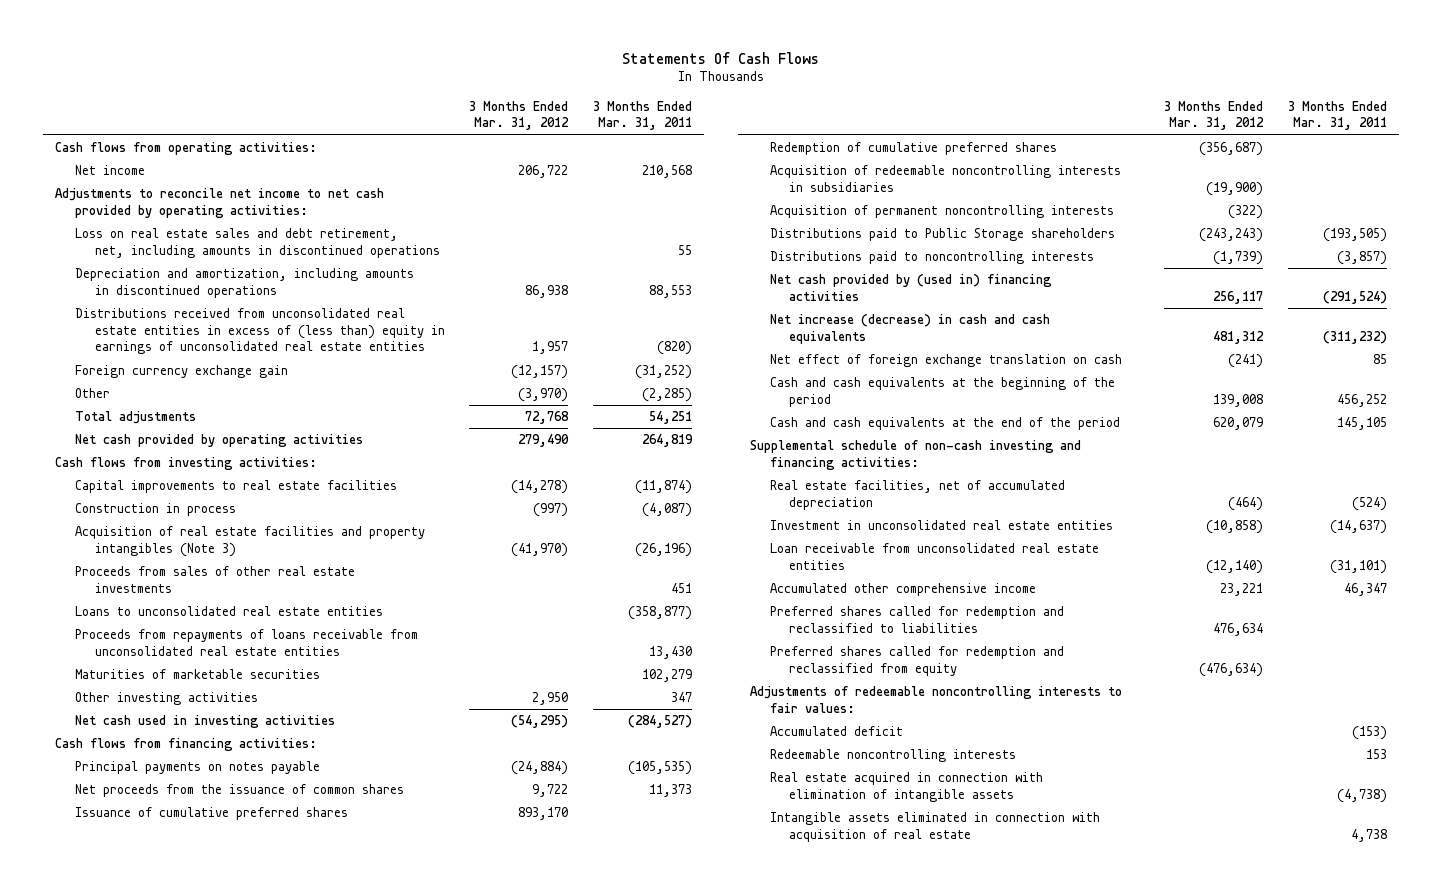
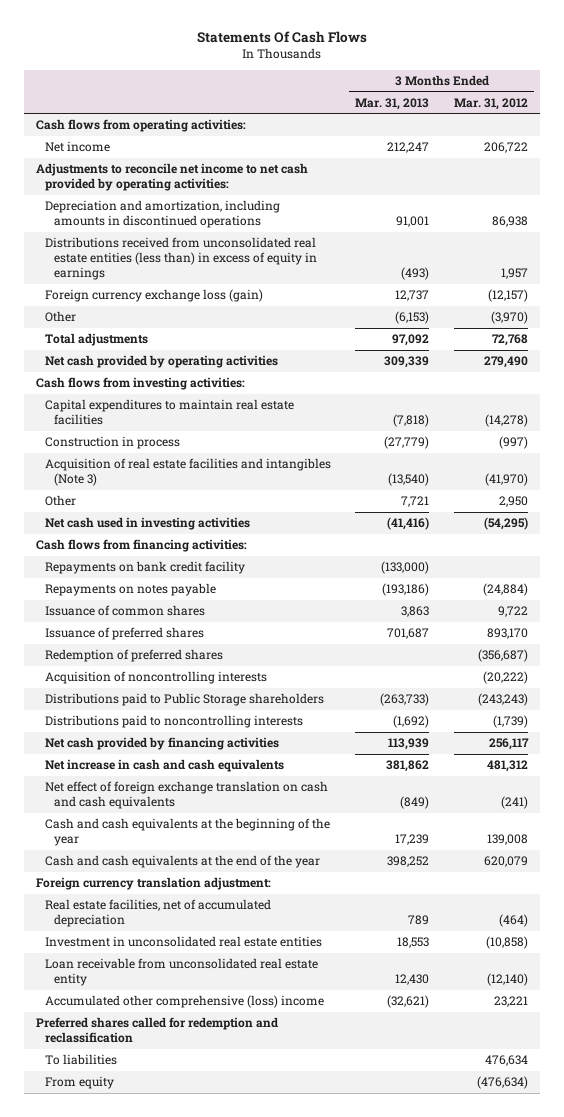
- | 3 Months Ended Mar. 31, 2012 | 3 Months Ended Mar. 31, 2011
+ | 3 Months Ended Mar. 31, 2013 | 3 Months Ended Mar. 31, 2012
- Loss on real estate sales and debt retirement, net, including amounts in discontinued operations | | 55
- Distributions received from unconsolidated real estate entities in excess of (less than) equity in earnings of unconsolidated real estate entities | 1,957 | (820)
- Foreign currency exchange gain | (12,157) | (31,252)
+ Distributions received from unconsolidated real estate entities (less than) in excess of equity in earnings | (493) | 1,957
+ Foreign currency exchange loss (gain) | 12,737 | (12,157)
- Capital improvements to real estate facilities | (14,278) | (11,874)
+ Capital expenditures to maintain real estate facilities | (7,818) | (14,278)
- Acquisition of real estate facilities and property intangibles (Note 3) | (41,970) | (26,196)
- Proceeds from sales of other real estate investments | | 451
- Loans to unconsolidated real estate entities | | (358,877)
- Proceeds from repayments of loans receivable from unconsolidated real estate entities | | 13,430
- Maturities of marketable securities | | 102,279
- Other investing activities | 2,950 | 347
+ Acquisition of real estate facilities and intangibles (Note 3) | (13,540) | (41,970)
+ Other | 7,721 | 2,950
- Principal payments on notes payable | (24,884) | (105,535)
- Net proceeds from the issuance of common shares | 9,722 | 11,373
- Issuance of cumulative preferred shares | 893,170 |
- Redemption of cumulative preferred shares | (356,687) |
- Acquisition of redeemable noncontrolling interests in subsidiaries | (19,900) |
- Acquisition of permanent noncontrolling interests | (322) |
+ Repayments on bank credit facility | (133,000) |
+ Repayments on notes payable | (193,186) | (24,884)
+ Issuance of common shares | 3,863 | 9,722
+ Issuance of preferred shares | 701,687 | 893,170
+ Redemption of preferred shares | | (356,687)
+ Acquisition of noncontrolling interests | | (20,222)
- Net cash provided by (used in) financing activities | 256,117 | (291,524)
- Net increase (decrease) in cash and cash equivalents | 481,312 | (311,232)
- Net effect of foreign exchange translation on cash | (241) | 85
- Cash and cash equivalents at the beginning of the period | 139,008 | 456,252
- Cash and cash equivalents at the end of the period | 620,079 | 145,105
- Supplemental schedule of non-cash investing and financing activities:
+ Net cash provided by financing activities | 113,939 | 256,117
+ Net increase in cash and cash equivalents | 381,862 | 481,312
+ Net effect of foreign exchange translation on cash and cash equivalents | (849) | (241)
+ Cash and cash equivalents at the beginning of the year | 17,239 | 139,008
+ Cash and cash equivalents at the end of the year | 398,252 | 620,079
+ Foreign currency translation adjustment:
- Loan receivable from unconsolidated real estate entities | (12,140) | (31,101)
- Accumulated other comprehensive income | 23,221 | 46,347
- Preferred shares called for redemption and reclassified to liabilities | 476,634 |
- Preferred shares called for redemption and reclassified from equity | (476,634) |
- Adjustments of redeemable noncontrolling interests to fair values:
- Accumulated deficit | | (153)
- Redeemable noncontrolling interests | | 153
- Real estate acquired in connection with elimination of intangible assets | | (4,738)
- Intangible assets eliminated in connection with acquisition of real estate | | 4,738
+ Loan receivable from unconsolidated real estate entity | 12,430 | (12,140)
+ Accumulated other comprehensive (loss) income | (32,621) | 23,221
+ Preferred shares called for redemption and reclassification
+ To liabilities | | 476,634
+ From equity | | (476,634)

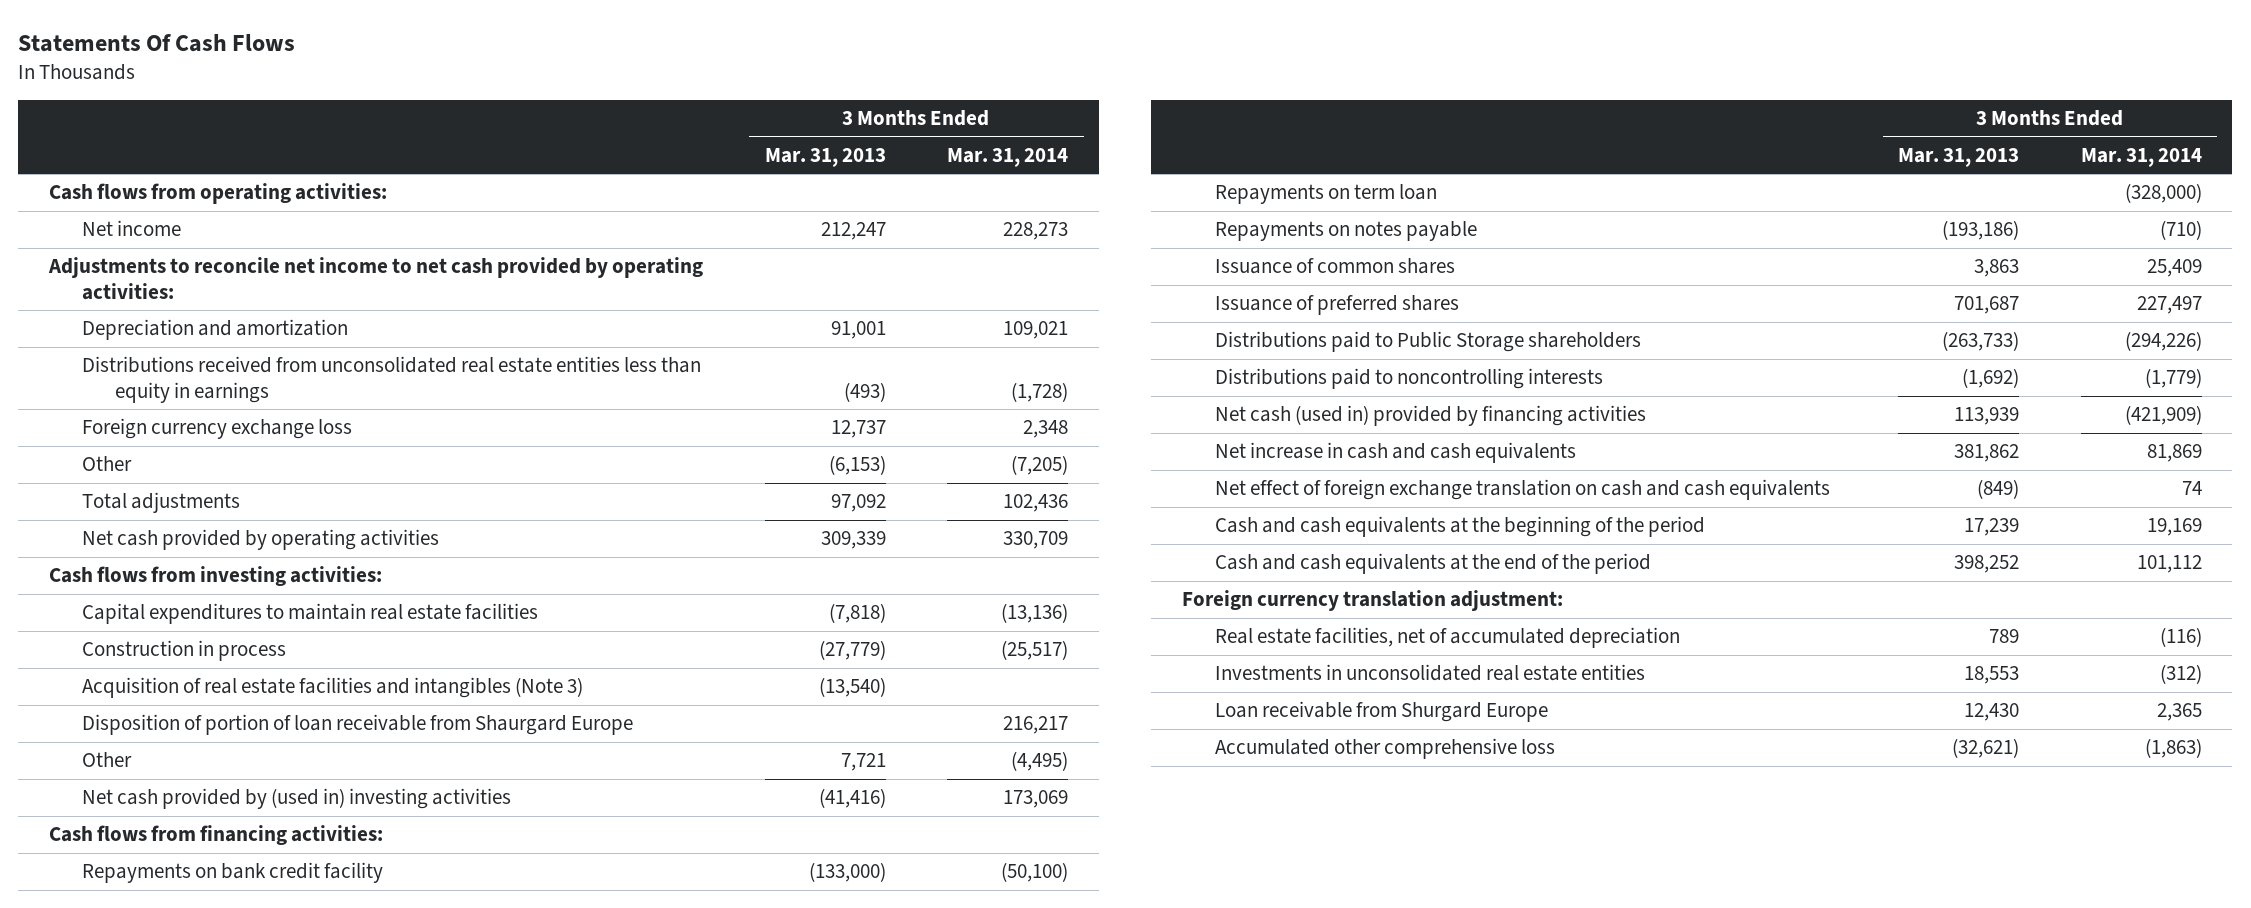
- | 3 Months Ended Mar. 31, 2013 | 3 Months Ended Mar. 31, 2012
+ | 3 Months Ended Mar. 31, 2013 | 3 Months Ended Mar. 31, 2014
- Depreciation and amortization, including amounts in discontinued operations | 91,001 | 86,938
- Distributions received from unconsolidated real estate entities (less than) in excess of equity in earnings | (493) | 1,957
- Foreign currency exchange loss (gain) | 12,737 | (12,157)
+ Depreciation and amortization | 91,001 | 109,021
+ Distributions received from unconsolidated real estate entities less than equity in earnings | (493) | (1,728)
+ Foreign currency exchange loss | 12,737 | 2,348
+ Disposition of portion of loan receivable from Shaurgard Europe | | 216,217
- Net cash used in investing activities | (41,416) | (54,295)
+ Net cash provided by (used in) investing activities | (41,416) | 173,069
+ Repayments on term loan | | (328,000)
- Redemption of preferred shares | | (356,687)
- Acquisition of noncontrolling interests | | (20,222)
- Net cash provided by financing activities | 113,939 | 256,117
+ Net cash (used in) provided by financing activities | 113,939 | (421,909)
- Cash and cash equivalents at the beginning of the year | 17,239 | 139,008
- Cash and cash equivalents at the end of the year | 398,252 | 620,079
+ Cash and cash equivalents at the beginning of the period | 17,239 | 19,169
+ Cash and cash equivalents at the end of the period | 398,252 | 101,112
- Investment in unconsolidated real estate entities | 18,553 | (10,858)
- Loan receivable from unconsolidated real estate entity | 12,430 | (12,140)
- Accumulated other comprehensive (loss) income | (32,621) | 23,221
- Preferred shares called for redemption and reclassification
- To liabilities | | 476,634
- From equity | | (476,634)
+ Investments in unconsolidated real estate entities | 18,553 | (312)
+ Loan receivable from Shurgard Europe | 12,430 | 2,365
+ Accumulated other comprehensive loss | (32,621) | (1,863)

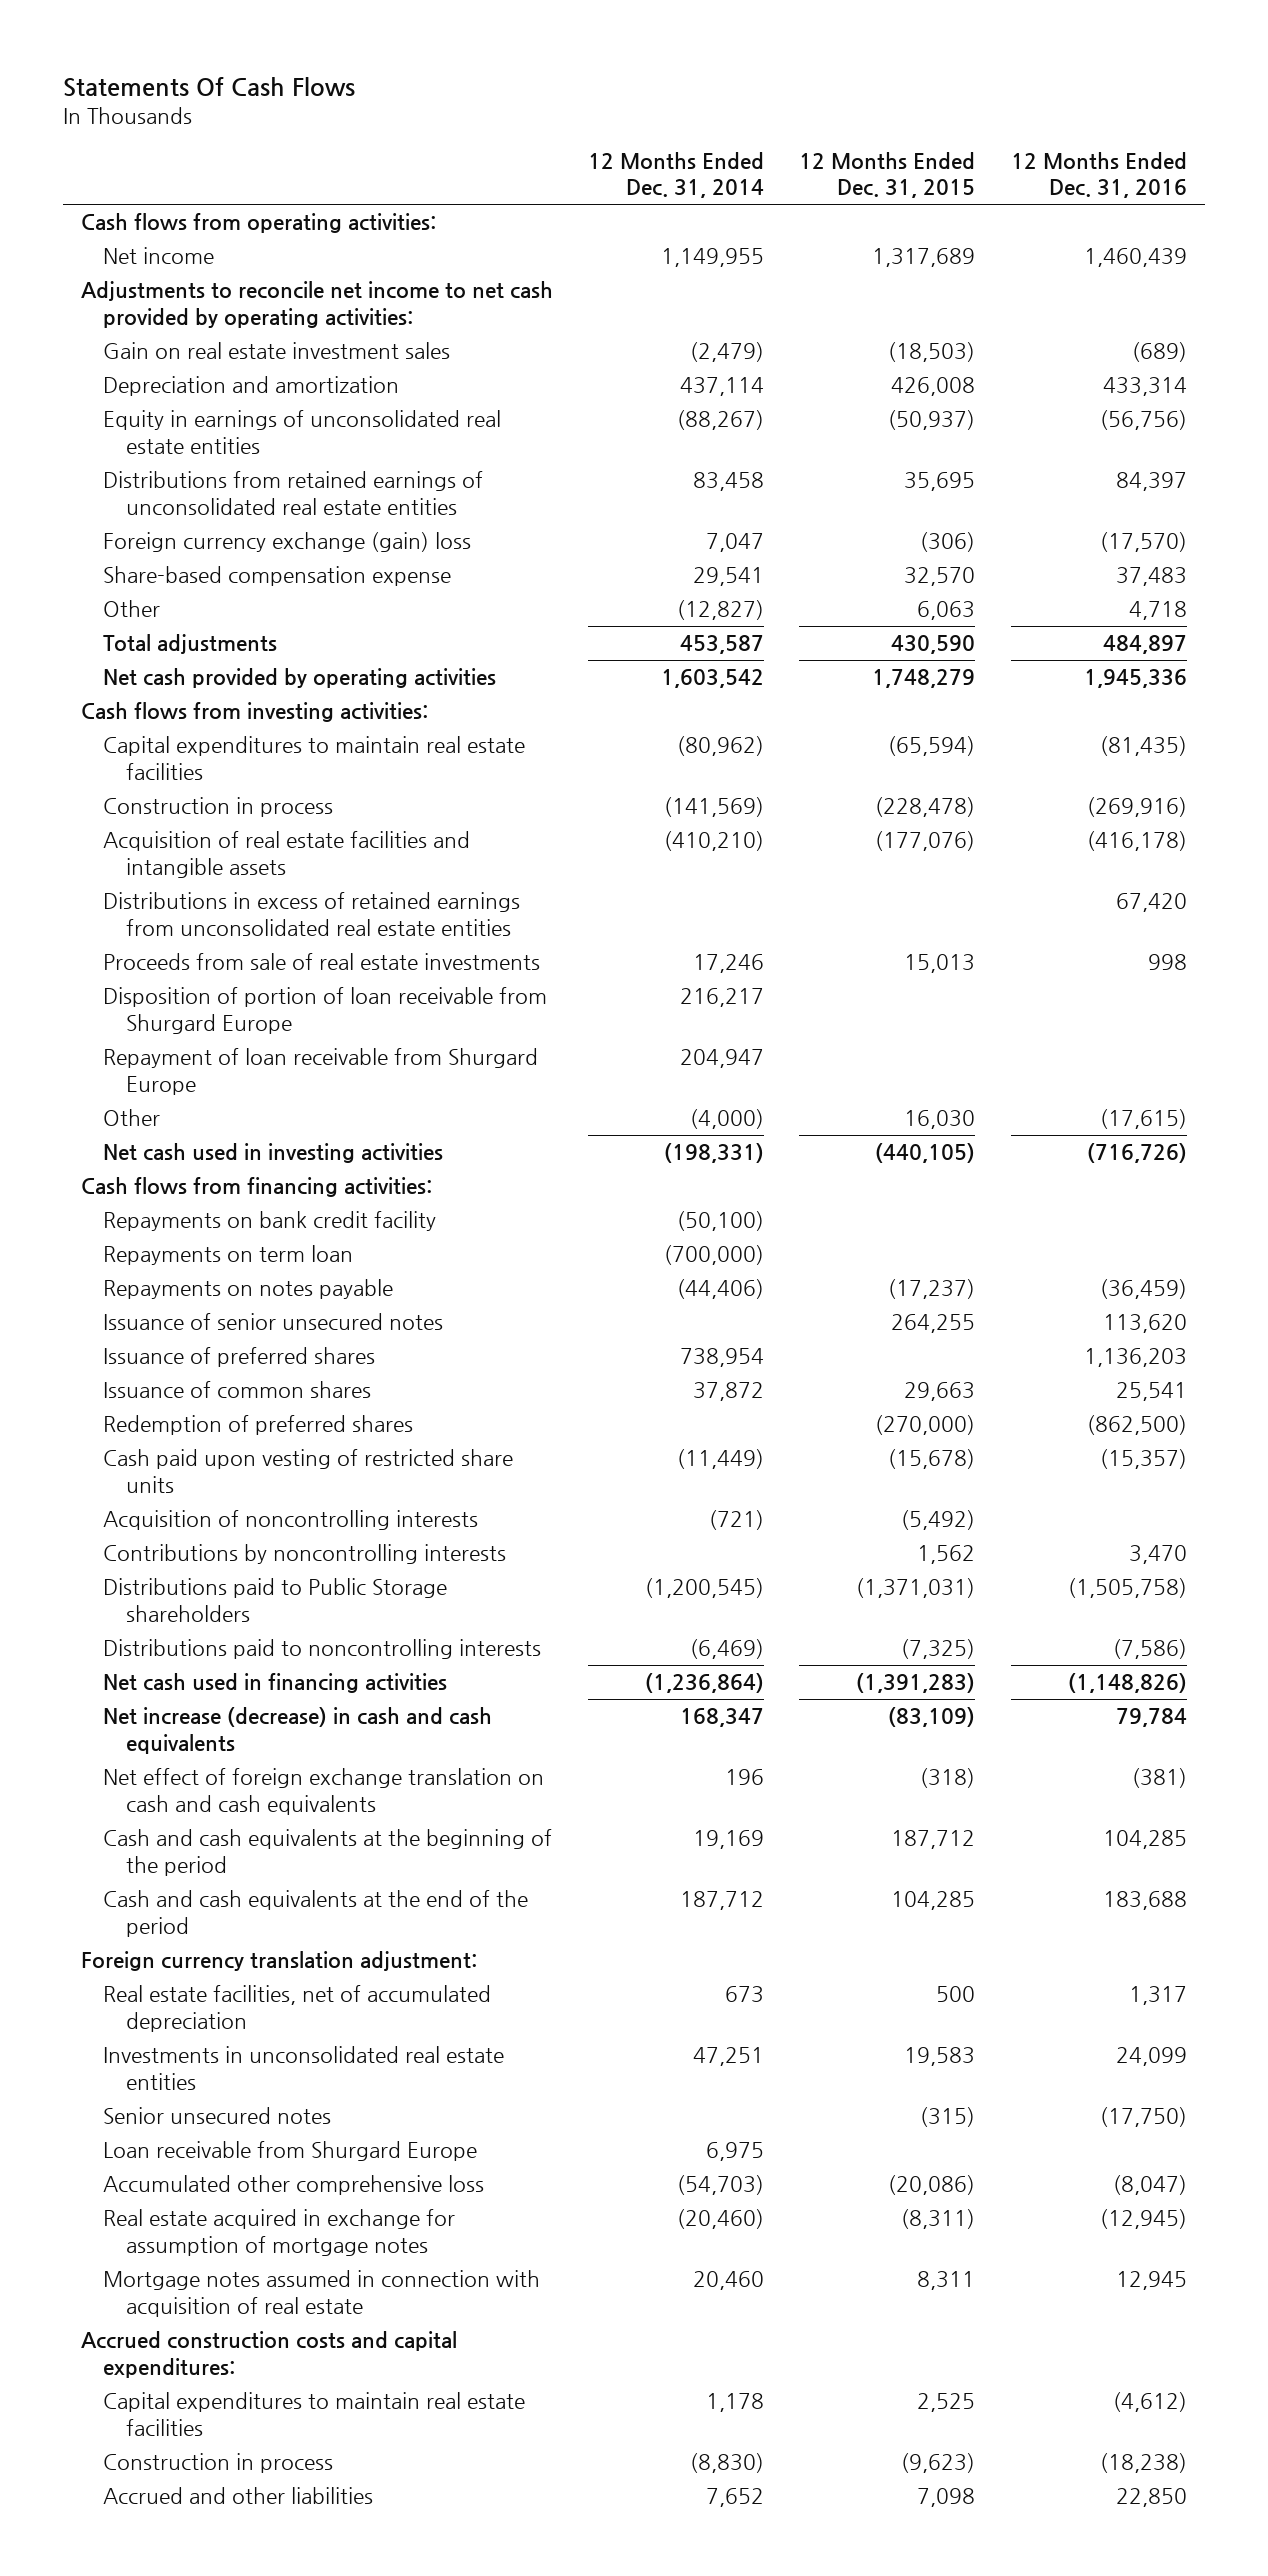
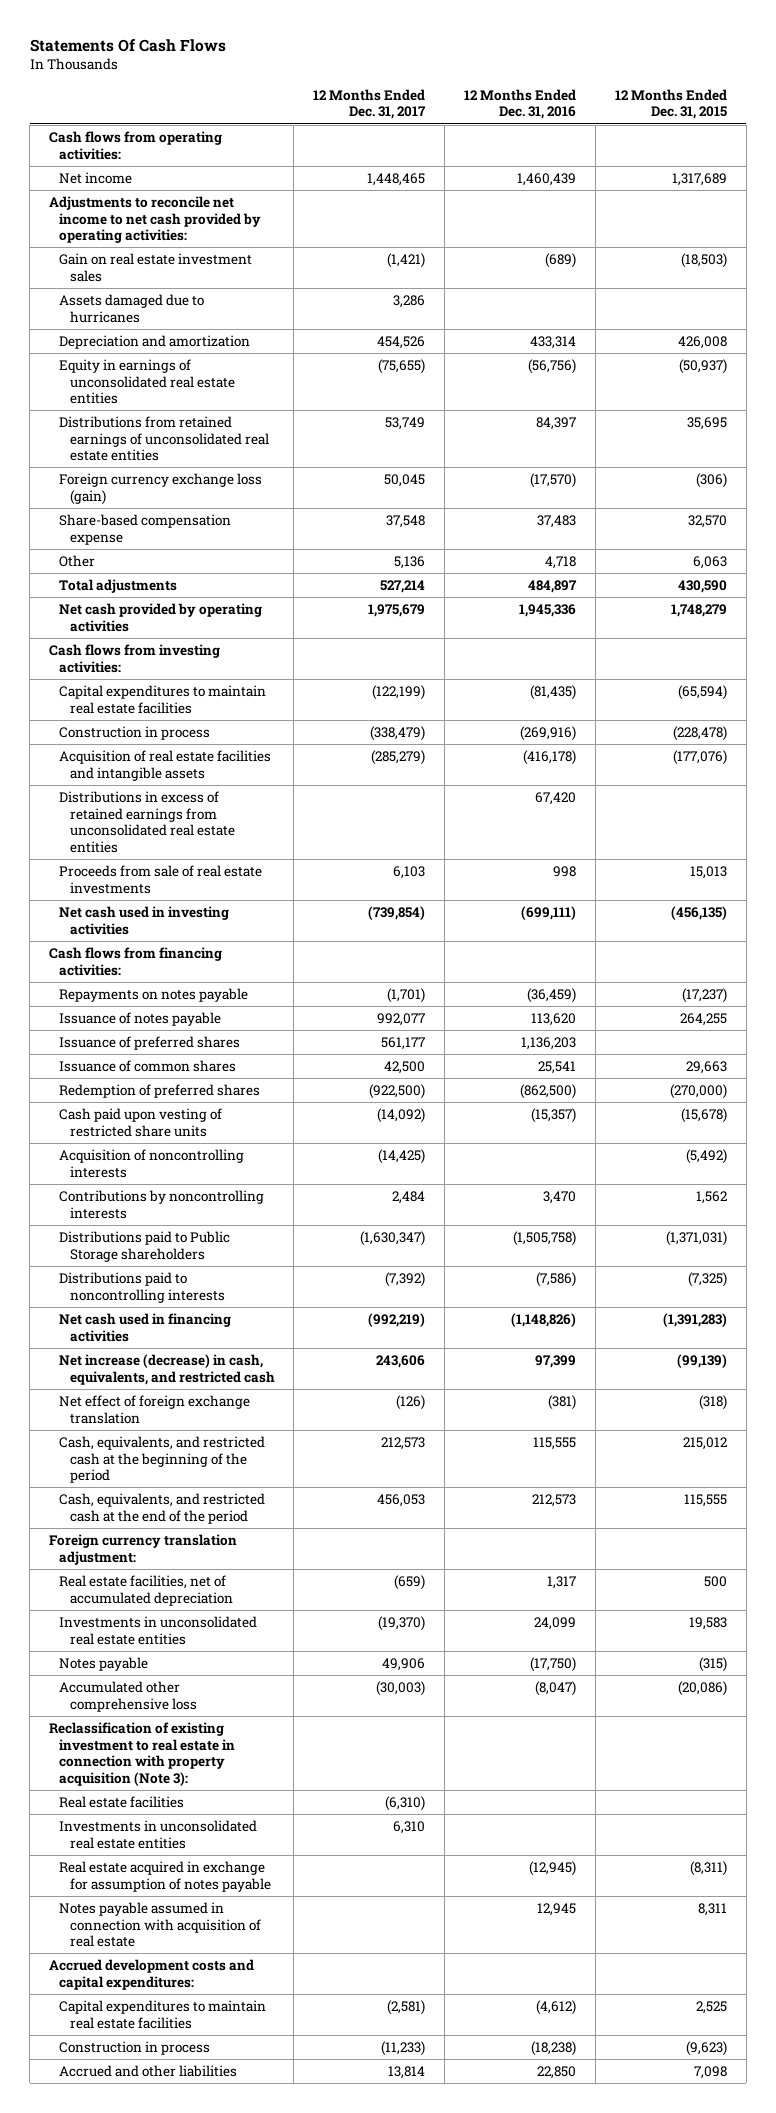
- | 12 Months Ended Dec. 31, 2014 | 12 Months Ended Dec. 31, 2015 | 12 Months Ended Dec. 31, 2016
+ | 12 Months Ended Dec. 31, 2017 | 12 Months Ended Dec. 31, 2016 | 12 Months Ended Dec. 31, 2015
+ Assets damaged due to hurricanes | 3,286 | |
- Foreign currency exchange (gain) loss | 7,047 | (306) | (17,570)
+ Foreign currency exchange loss (gain) | 50,045 | (17,570) | (306)
- Disposition of portion of loan receivable from Shurgard Europe | 216,217 | |
- Repayment of loan receivable from Shurgard Europe | 204,947 | |
- Other | (4,000) | 16,030 | (17,615)
- Net cash used in investing activities | (198,331) | (440,105) | (716,726)
+ Net cash used in investing activities | (739,854) | (699,111) | (456,135)
- Repayments on bank credit facility | (50,100) | |
- Repayments on term loan | (700,000) | |
- Issuance of senior unsecured notes | | 264,255 | 113,620
+ Issuance of notes payable | 992,077 | 113,620 | 264,255
- Net increase (decrease) in cash and cash equivalents | 168,347 | (83,109) | 79,784
- Net effect of foreign exchange translation on cash and cash equivalents | 196 | (318) | (381)
- Cash and cash equivalents at the beginning of the period | 19,169 | 187,712 | 104,285
- Cash and cash equivalents at the end of the period | 187,712 | 104,285 | 183,688
+ Net increase (decrease) in cash, equivalents, and restricted cash | 243,606 | 97,399 | (99,139)
+ Net effect of foreign exchange translation | (126) | (381) | (318)
+ Cash, equivalents, and restricted cash at the beginning of the period | 212,573 | 115,555 | 215,012
+ Cash, equivalents, and restricted cash at the end of the period | 456,053 | 212,573 | 115,555
- Senior unsecured notes | | (315) | (17,750)
- Loan receivable from Shurgard Europe | 6,975 | |
+ Notes payable | 49,906 | (17,750) | (315)
- Real estate acquired in exchange for assumption of mortgage notes | (20,460) | (8,311) | (12,945)
- Mortgage notes assumed in connection with acquisition of real estate | 20,460 | 8,311 | 12,945
- Accrued construction costs and capital expenditures:
+ Reclassification of existing investment to real estate in connection with property acquisition (Note 3):
+ Real estate facilities | (6,310) | |
+ Investments in unconsolidated real estate entities | 6,310 | |
+ Real estate acquired in exchange for assumption of notes payable | | (12,945) | (8,311)
+ Notes payable assumed in connection with acquisition of real estate | | 12,945 | 8,311
+ Accrued development costs and capital expenditures:

